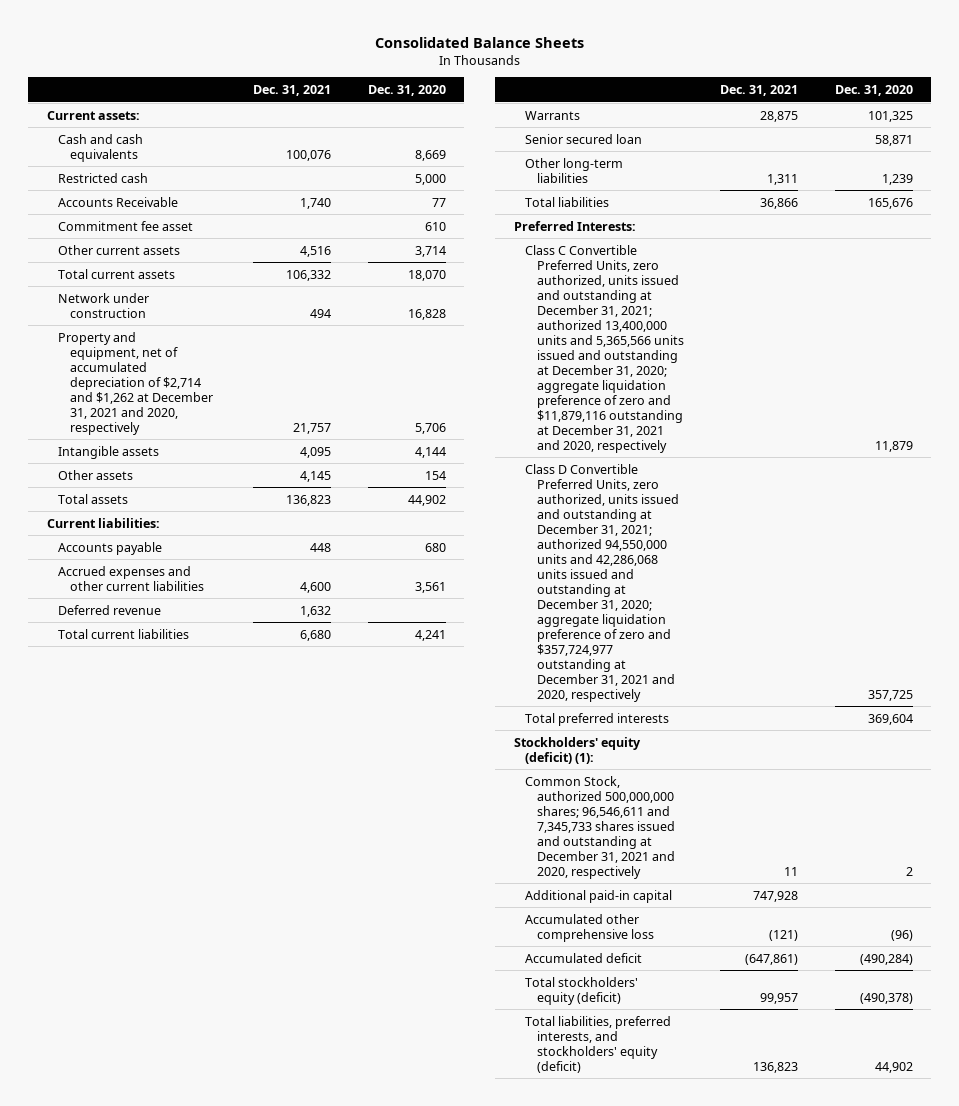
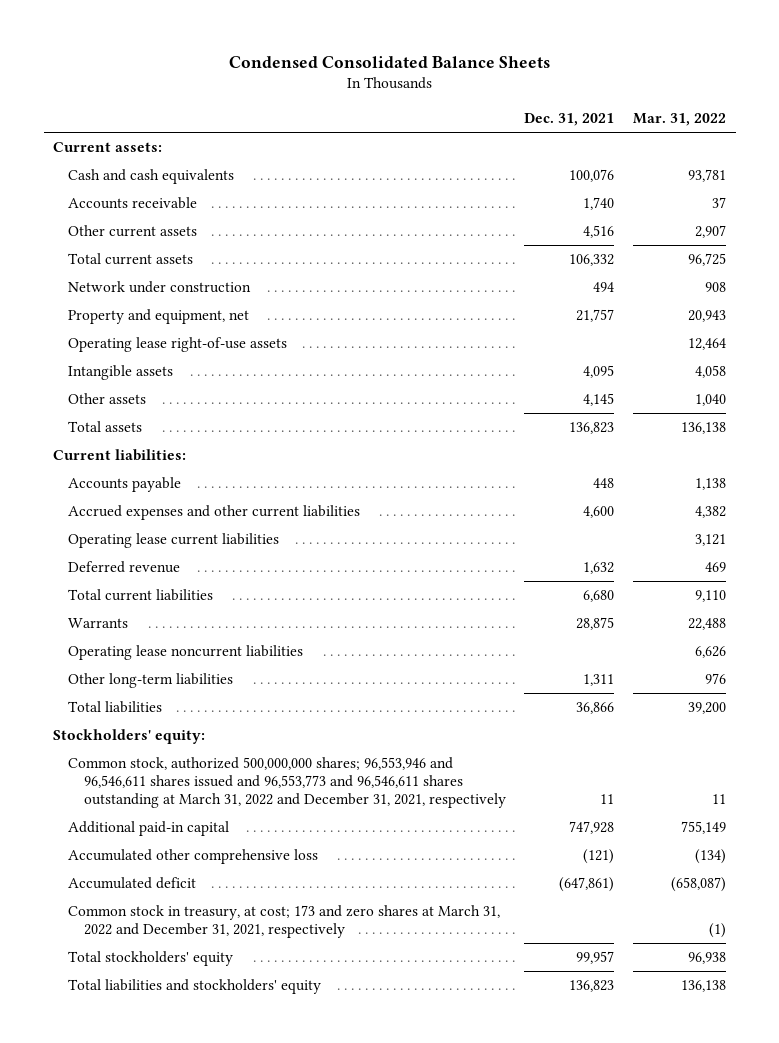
- Consolidated Balance Sheets
+ Condensed Consolidated Balance Sheets
- | Dec. 31, 2021 | Dec. 31, 2020
+ | Dec. 31, 2021 | Mar. 31, 2022
- Restricted cash | | 5,000
- Accounts Receivable | 1,740 | 77
- Commitment fee asset | | 610
+ Accounts receivable | 1,740 | 37
- Property and equipment, net of accumulated depreciation of $2,714 and $1,262 at December 31, 2021 and 2020, respectively | 21,757 | 5,706
+ Property and equipment, net | 21,757 | 20,943
+ Operating lease right-of-use assets | | 12,464
+ Operating lease current liabilities | | 3,121
- Senior secured loan | | 58,871
+ Operating lease noncurrent liabilities | | 6,626
- Preferred Interests:
- Class C Convertible Preferred Units, zero authorized, units issued and outstanding at December 31, 2021; authorized 13,400,000 units and 5,365,566 units issued and outstanding at December 31, 2020; aggregate liquidation preference of zero and $11,879,116 outstanding at December 31, 2021 and 2020, respectively | | 11,879
- Class D Convertible Preferred Units, zero authorized, units issued and outstanding at December 31, 2021; authorized 94,550,000 units and 42,286,068 units issued and outstanding at December 31, 2020; aggregate liquidation preference of zero and $357,724,977 outstanding at December 31, 2021 and 2020, respectively | | 357,725
- Total preferred interests | | 369,604
- Stockholders' equity (deficit) (1):
- Common Stock, authorized 500,000,000 shares; 96,546,611 and 7,345,733 shares issued and outstanding at December 31, 2021 and 2020, respectively | 11 | 2
+ Stockholders' equity:
+ Common stock, authorized 500,000,000 shares; 96,553,946 and 96,546,611 shares issued and 96,553,773 and 96,546,611 shares outstanding at March 31, 2022 and December 31, 2021, respectively | 11 | 11
- Total stockholders' equity (deficit) | 99,957 | (490,378)
- Total liabilities, preferred interests, and stockholders' equity (deficit) | 136,823 | 44,902
+ Common stock in treasury, at cost; 173 and zero shares at March 31, 2022 and December 31, 2021, respectively | | (1)
+ Total stockholders' equity | 99,957 | 96,938
+ Total liabilities and stockholders' equity | 136,823 | 136,138

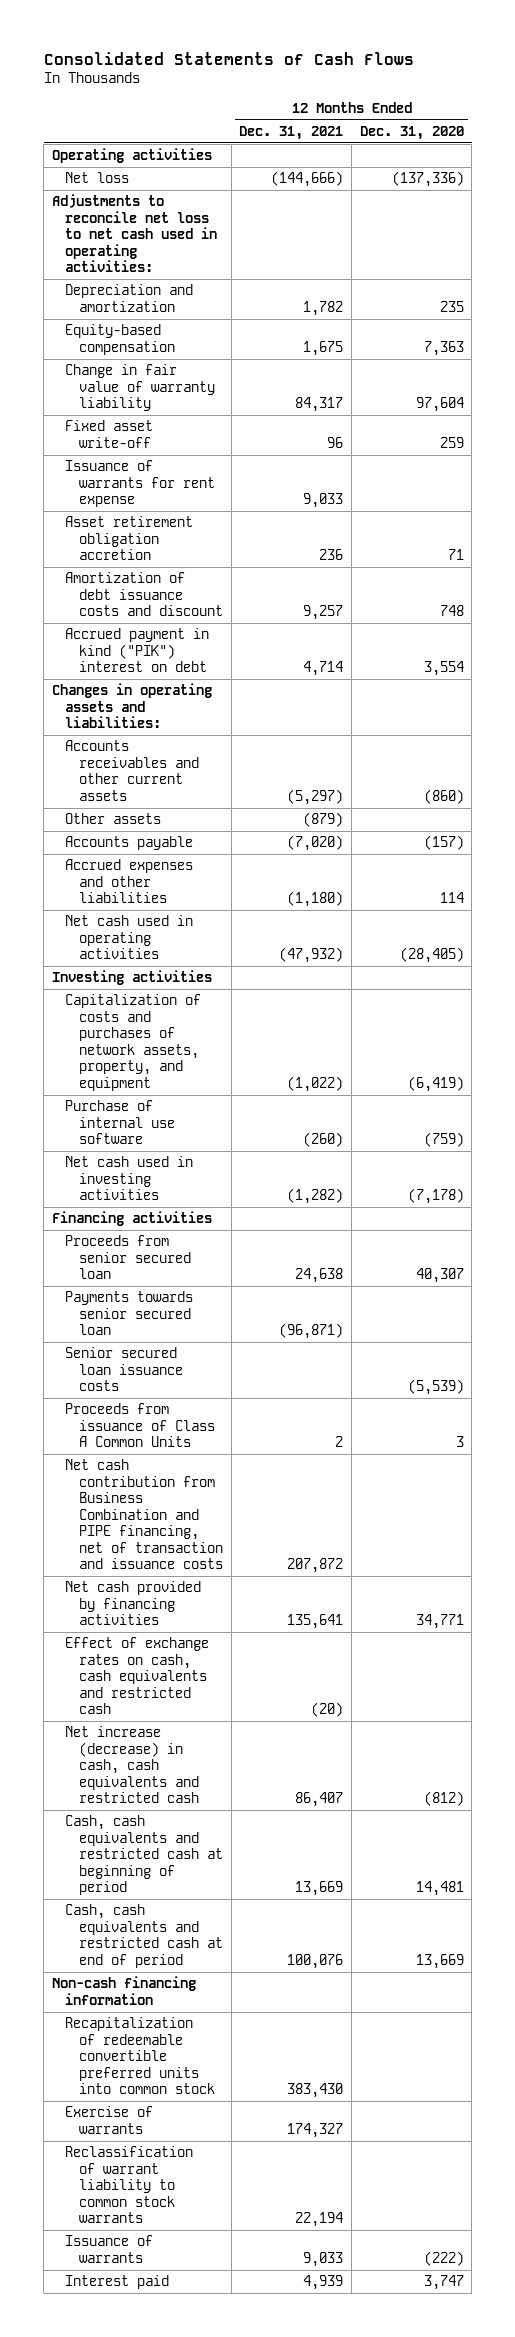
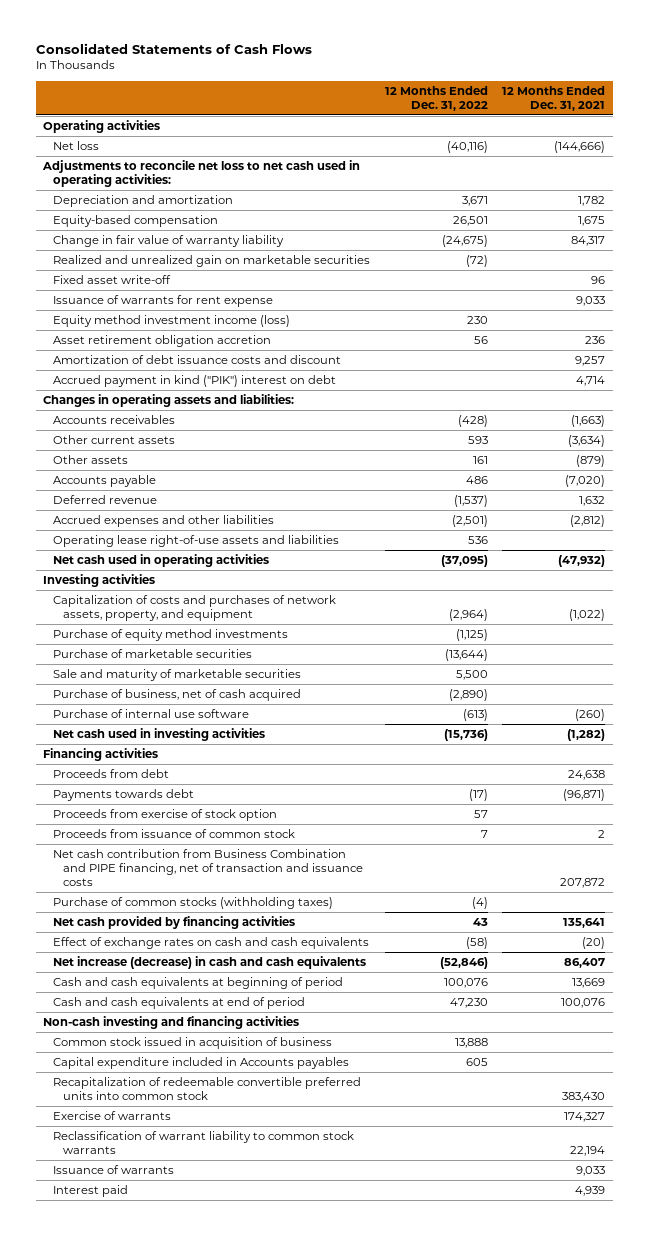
- | 12 Months Ended Dec. 31, 2021 | 12 Months Ended Dec. 31, 2020
+ | 12 Months Ended Dec. 31, 2022 | 12 Months Ended Dec. 31, 2021
+ Realized and unrealized gain on marketable securities | (72) |
+ Equity method investment income (loss) | 230 |
- Accounts receivables and other current assets | (5,297) | (860)
+ Accounts receivables | (428) | (1,663)
+ Other current assets | 593 | (3,634)
- Accrued expenses and other liabilities | (1,180) | 114
+ Deferred revenue | (1,537) | 1,632
+ Accrued expenses and other liabilities | (2,501) | (2,812)
+ Operating lease right-of-use assets and liabilities | 536 |
+ Purchase of equity method investments | (1,125) |
+ Purchase of marketable securities | (13,644) |
+ Sale and maturity of marketable securities | 5,500 |
+ Purchase of business, net of cash acquired | (2,890) |
- Proceeds from senior secured loan | 24,638 | 40,307
- Payments towards senior secured loan | (96,871) |
- Senior secured loan issuance costs | | (5,539)
- Proceeds from issuance of Class A Common Units | 2 | 3
+ Proceeds from debt | | 24,638
+ Payments towards debt | (17) | (96,871)
+ Proceeds from exercise of stock option | 57 |
+ Proceeds from issuance of common stock | 7 | 2
+ Purchase of common stocks (withholding taxes) | (4) |
- Effect of exchange rates on cash, cash equivalents and restricted cash | (20) |
- Net increase (decrease) in cash, cash equivalents and restricted cash | 86,407 | (812)
- Cash, cash equivalents and restricted cash at beginning of period | 13,669 | 14,481
- Cash, cash equivalents and restricted cash at end of period | 100,076 | 13,669
- Non-cash financing information
+ Effect of exchange rates on cash and cash equivalents | (58) | (20)
+ Net increase (decrease) in cash and cash equivalents | (52,846) | 86,407
+ Cash and cash equivalents at beginning of period | 100,076 | 13,669
+ Cash and cash equivalents at end of period | 47,230 | 100,076
+ Non-cash investing and financing activities
+ Common stock issued in acquisition of business | 13,888 |
+ Capital expenditure included in Accounts payables | 605 |

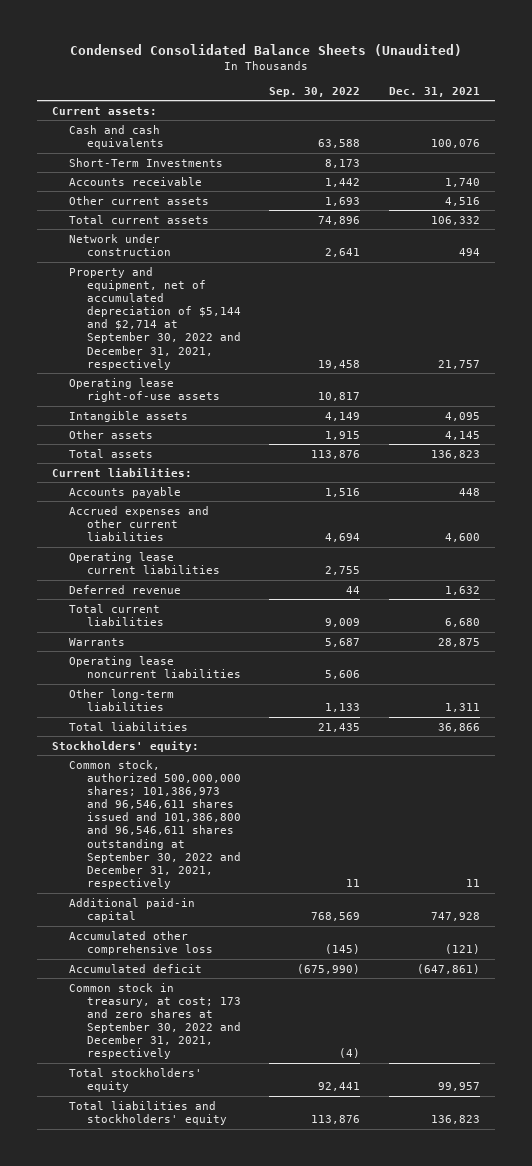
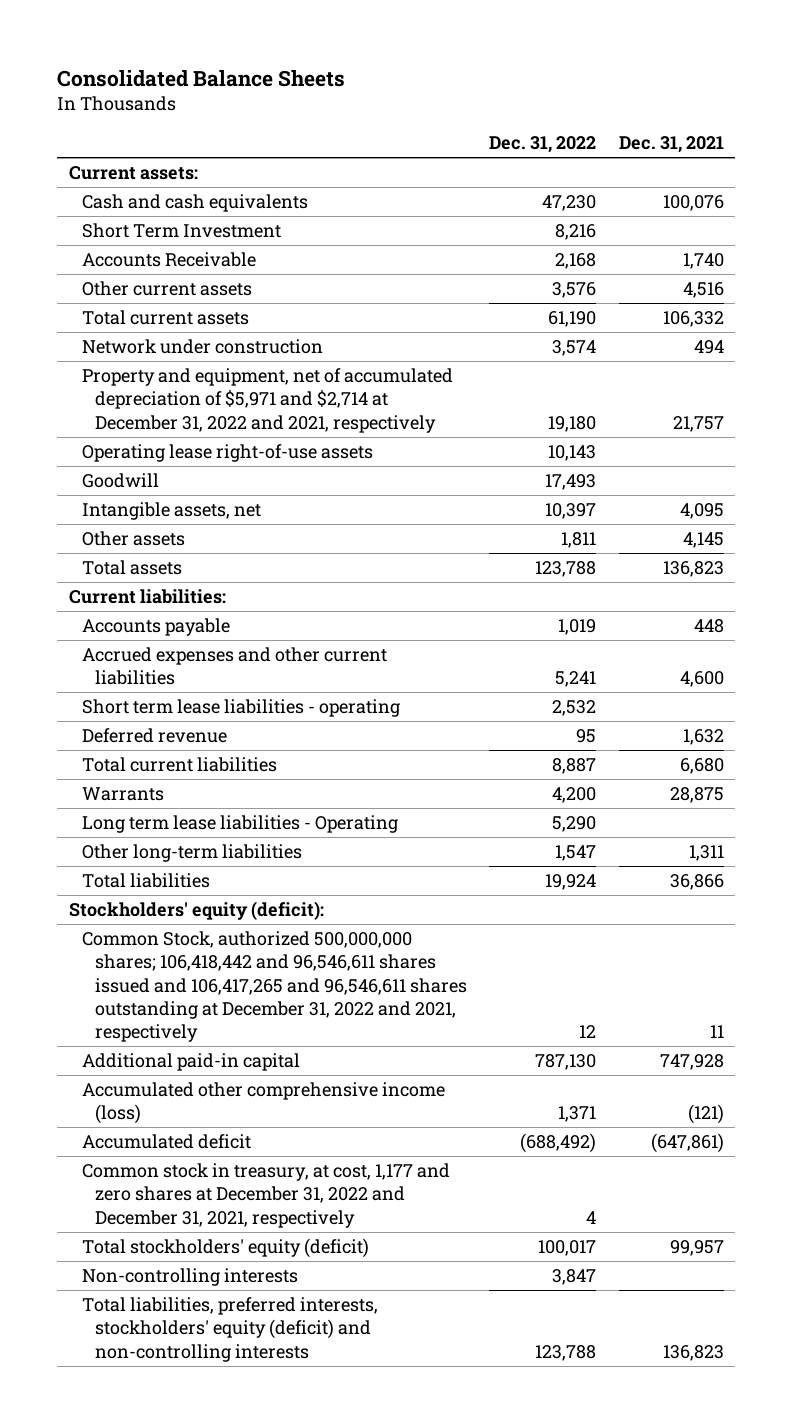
- Condensed Consolidated Balance Sheets (Unaudited)
+ Consolidated Balance Sheets
- | Sep. 30, 2022 | Dec. 31, 2021
+ | Dec. 31, 2022 | Dec. 31, 2021
- Short-Term Investments | 8,173 |
- Accounts receivable | 1,442 | 1,740
+ Short Term Investment | 8,216 |
+ Accounts Receivable | 2,168 | 1,740
- Property and equipment, net of accumulated depreciation of $5,144 and $2,714 at September 30, 2022 and December 31, 2021, respectively | 19,458 | 21,757
+ Property and equipment, net of accumulated depreciation of $5,971 and $2,714 at December 31, 2022 and 2021, respectively | 19,180 | 21,757
- Intangible assets | 4,149 | 4,095
+ Goodwill | 17,493 |
+ Intangible assets, net | 10,397 | 4,095
- Operating lease current liabilities | 2,755 |
+ Short term lease liabilities - operating | 2,532 |
- Operating lease noncurrent liabilities | 5,606 |
+ Long term lease liabilities - Operating | 5,290 |
- Stockholders' equity:
- Common stock, authorized 500,000,000 shares; 101,386,973 and 96,546,611 shares issued and 101,386,800 and 96,546,611 shares outstanding at September 30, 2022 and December 31, 2021, respectively | 11 | 11
+ Stockholders' equity (deficit):
+ Common Stock, authorized 500,000,000 shares; 106,418,442 and 96,546,611 shares issued and 106,417,265 and 96,546,611 shares outstanding at December 31, 2022 and 2021, respectively | 12 | 11
- Accumulated other comprehensive loss | (145) | (121)
+ Accumulated other comprehensive income (loss) | 1,371 | (121)
- Common stock in treasury, at cost; 173 and zero shares at September 30, 2022 and December 31, 2021, respectively | (4) |
- Total stockholders' equity | 92,441 | 99,957
- Total liabilities and stockholders' equity | 113,876 | 136,823
+ Common stock in treasury, at cost, 1,177 and zero shares at December 31, 2022 and December 31, 2021, respectively | 4 |
+ Total stockholders' equity (deficit) | 100,017 | 99,957
+ Non-controlling interests | 3,847 |
+ Total liabilities, preferred interests, stockholders' equity (deficit) and non-controlling interests | 123,788 | 136,823

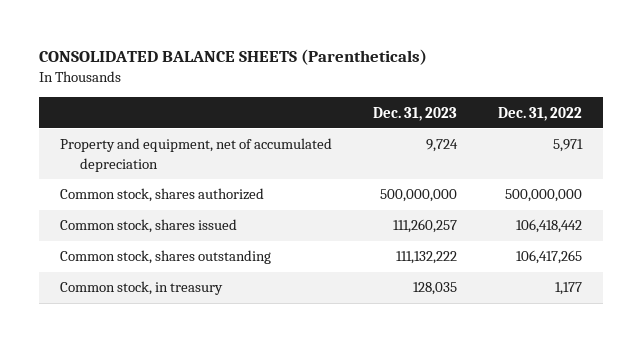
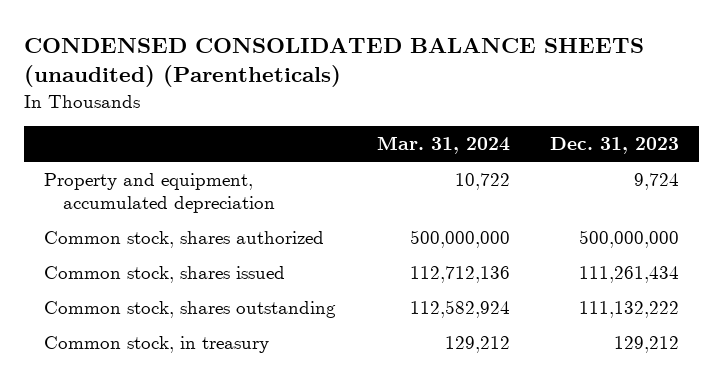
- CONSOLIDATED BALANCE SHEETS (Parentheticals)
+ CONDENSED CONSOLIDATED BALANCE SHEETS (unaudited) (Parentheticals)
- | Dec. 31, 2023 | Dec. 31, 2022
+ | Mar. 31, 2024 | Dec. 31, 2023
- Property and equipment, net of accumulated depreciation | 9,724 | 5,971
+ Property and equipment, accumulated depreciation | 10,722 | 9,724
- Common stock, shares issued | 111,260,257 | 106,418,442
+ Common stock, shares issued | 112,712,136 | 111,261,434
- Common stock, in treasury | 128,035 | 1,177
+ Common stock, in treasury | 129,212 | 129,212

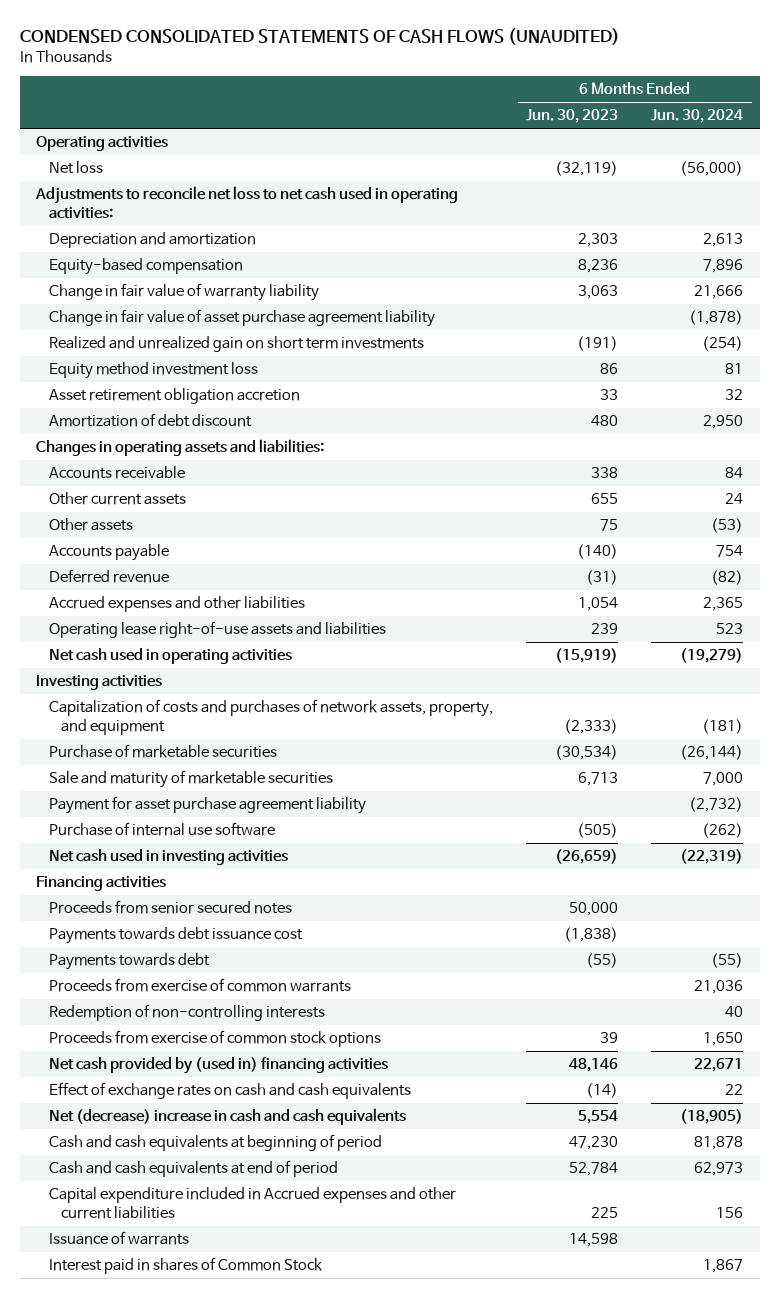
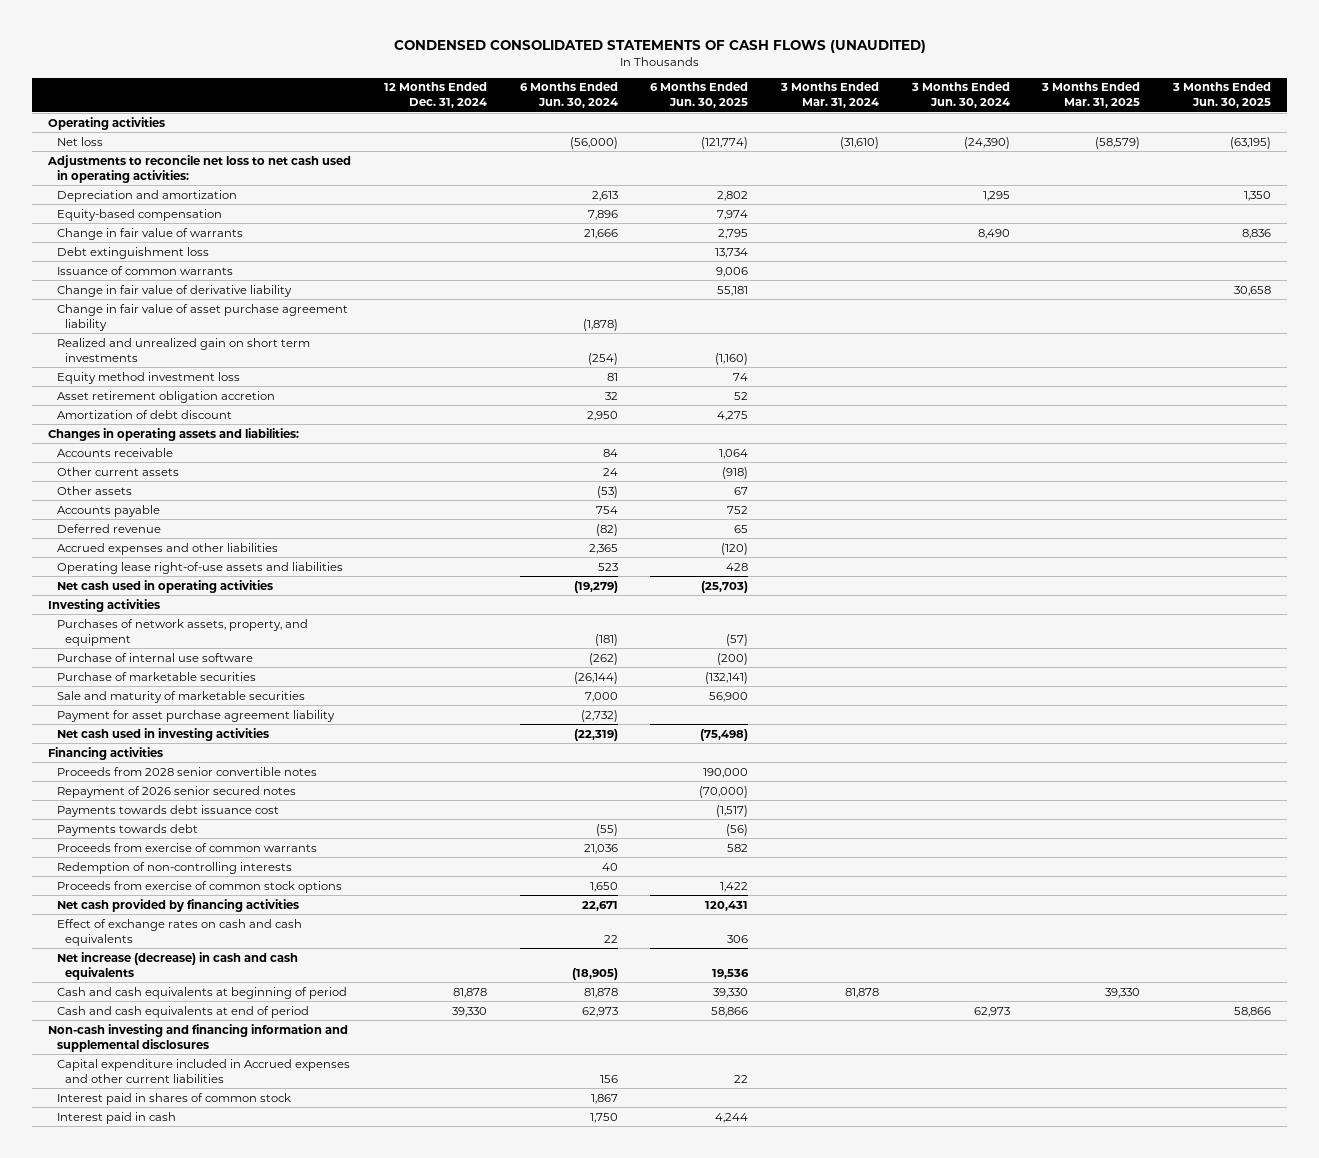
- | 6 Months Ended Jun. 30, 2023 | 6 Months Ended Jun. 30, 2024
+ | 12 Months Ended Dec. 31, 2024 | 6 Months Ended Jun. 30, 2024 | 6 Months Ended Jun. 30, 2025 | 3 Months Ended Mar. 31, 2024 | 3 Months Ended Jun. 30, 2024 | 3 Months Ended Mar. 31, 2025 | 3 Months Ended Jun. 30, 2025
- Change in fair value of warranty liability | 3,063 | 21,666
+ Change in fair value of warrants | | 21,666 | 2,795 | | 8,490 | | 8,836
+ Debt extinguishment loss | | | 13,734 | | | |
+ Issuance of common warrants | | | 9,006 | | | |
+ Change in fair value of derivative liability | | | 55,181 | | | | 30,658
- Capitalization of costs and purchases of network assets, property, and equipment | (2,333) | (181)
+ Purchases of network assets, property, and equipment | | (181) | (57) | | | |
moved up: Purchase of internal use software | | (262) | (200) | | | |
- Proceeds from senior secured notes | 50,000 |
+ Proceeds from 2028 senior convertible notes | | | 190,000 | | | |
+ Repayment of 2026 senior secured notes | | | (70,000) | | | |
- Net cash provided by (used in) financing activities | 48,146 | 22,671
+ Net cash provided by financing activities | | 22,671 | 120,431 | | | |
- Net (decrease) increase in cash and cash equivalents | 5,554 | (18,905)
+ Net increase (decrease) in cash and cash equivalents | | (18,905) | 19,536 | | | |
+ Non-cash investing and financing information and supplemental disclosures
- Issuance of warrants | 14,598 |
- Interest paid in shares of Common Stock | | 1,867
+ Interest paid in shares of common stock | | 1,867 | | | | |
+ Interest paid in cash | | 1,750 | 4,244 | | | |

